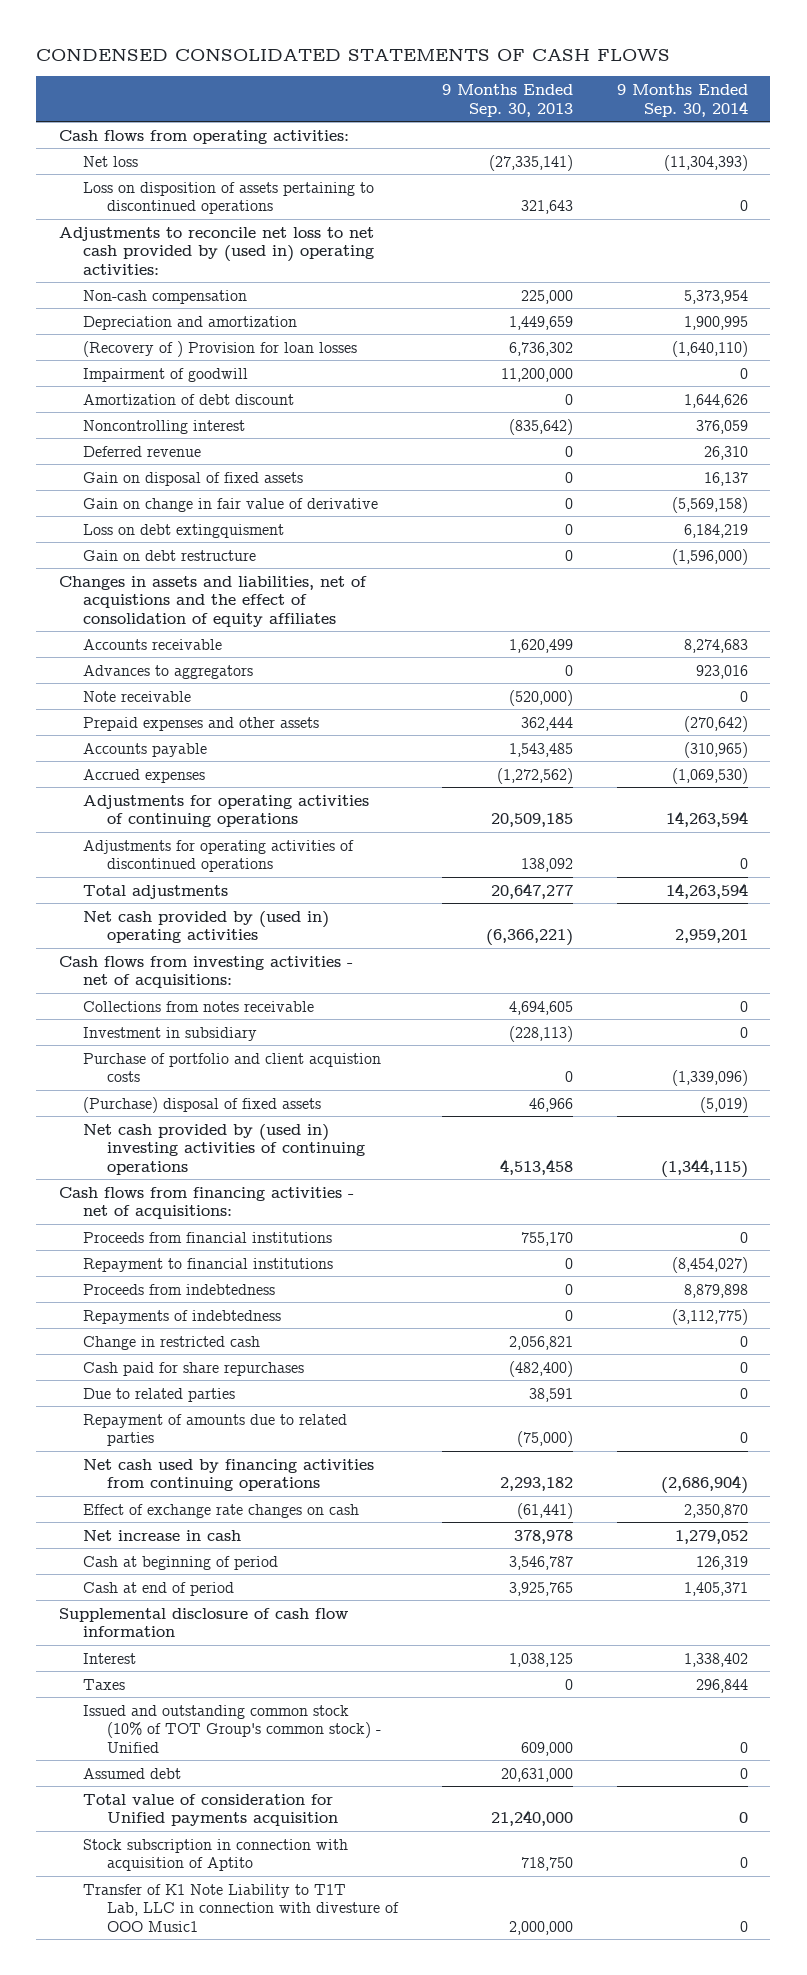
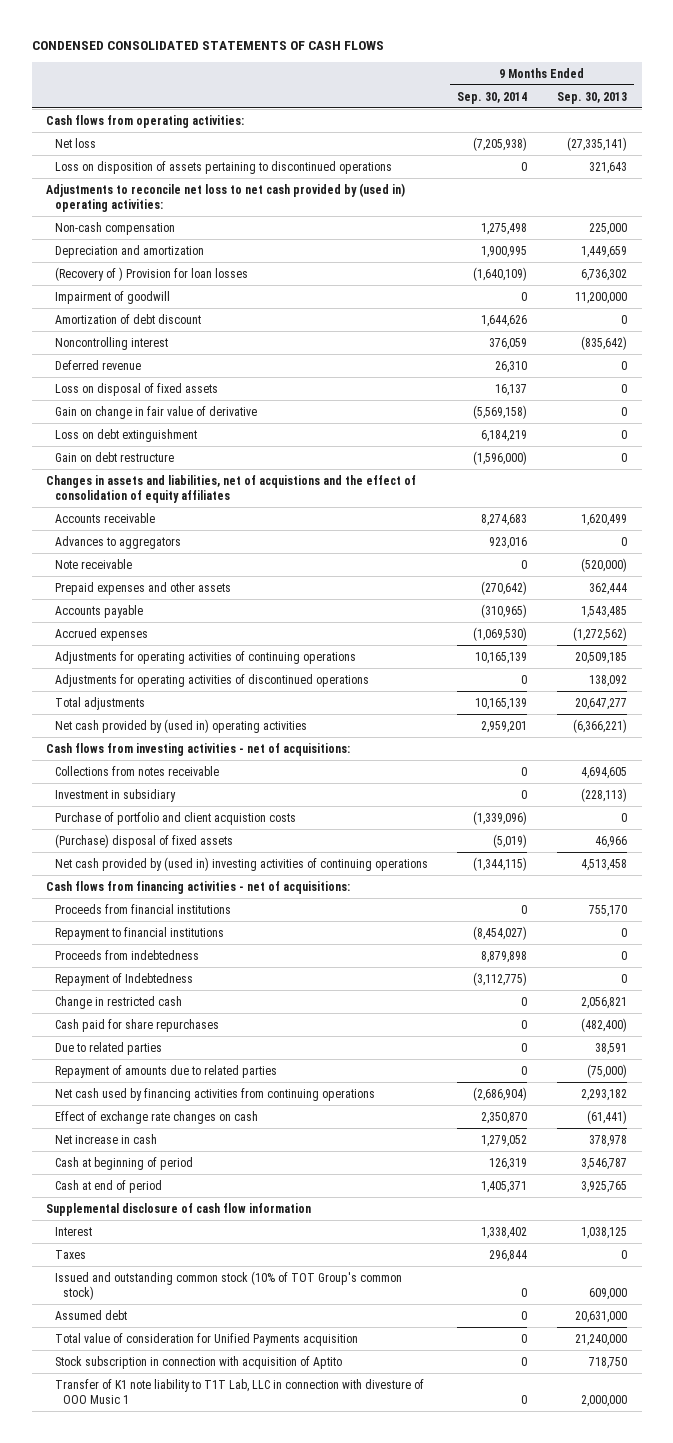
- | 9 Months Ended Sep. 30, 2013 | 9 Months Ended Sep. 30, 2014
+ | 9 Months Ended Sep. 30, 2014 | 9 Months Ended Sep. 30, 2013
- Net loss | (27,335,141) | (11,304,393)
+ Net loss | (7,205,938) | (27,335,141)
- Non-cash compensation | 225,000 | 5,373,954
+ Non-cash compensation | 1,275,498 | 225,000
- (Recovery of ) Provision for loan losses | 6,736,302 | (1,640,110)
+ (Recovery of ) Provision for loan losses | (1,640,109) | 6,736,302
- Gain on disposal of fixed assets | 0 | 16,137
+ Loss on disposal of fixed assets | 16,137 | 0
- Loss on debt extingquisment | 0 | 6,184,219
+ Loss on debt extinguishment | 6,184,219 | 0
- Adjustments for operating activities of continuing operations | 20,509,185 | 14,263,594
+ Adjustments for operating activities of continuing operations | 10,165,139 | 20,509,185
- Total adjustments | 20,647,277 | 14,263,594
+ Total adjustments | 10,165,139 | 20,647,277
- Repayments of indebtedness | 0 | (3,112,775)
+ Repayment of Indebtedness | (3,112,775) | 0
- Issued and outstanding common stock (10% of TOT Group's common stock) - Unified | 609,000 | 0
+ Issued and outstanding common stock (10% of TOT Group's common stock) | 0 | 609,000
- Total value of consideration for Unified payments acquisition | 21,240,000 | 0
+ Total value of consideration for Unified Payments acquisition | 0 | 21,240,000
- Transfer of K1 Note Liability to T1T Lab, LLC in connection with divesture of OOO Music1 | 2,000,000 | 0
+ Transfer of K1 note liability to T1T Lab, LLC in connection with divesture of OOO Music 1 | 0 | 2,000,000

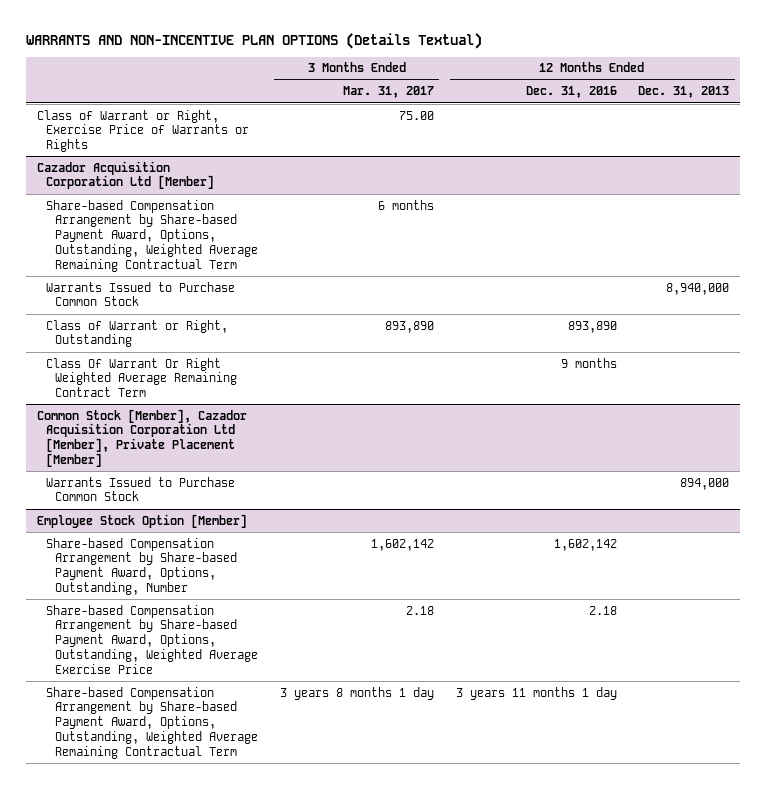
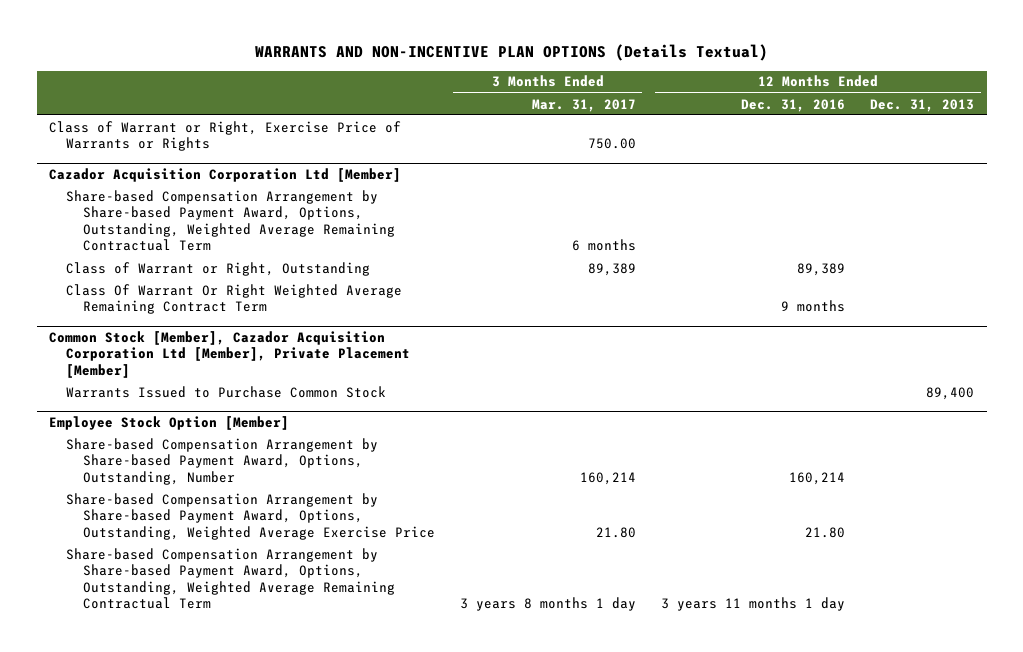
- Class of Warrant or Right, Exercise Price of Warrants or Rights | 75.00 | |
+ Class of Warrant or Right, Exercise Price of Warrants or Rights | 750.00 | |
@ Cazador Acquisition Corporation Ltd [Member]
- Warrants Issued to Purchase Common Stock | | | 8,940,000
- Class of Warrant or Right, Outstanding | 893,890 | 893,890 |
+ Class of Warrant or Right, Outstanding | 89,389 | 89,389 |
@ Common Stock [Member], Cazador Acquisition Corporation Ltd [Member], Private Placement [Member]
- Warrants Issued to Purchase Common Stock | | | 894,000
+ Warrants Issued to Purchase Common Stock | | | 89,400
@ Employee Stock Option [Member]
- Share-based Compensation Arrangement by Share-based Payment Award, Options, Outstanding, Number | 1,602,142 | 1,602,142 |
- Share-based Compensation Arrangement by Share-based Payment Award, Options, Outstanding, Weighted Average Exercise Price | 2.18 | 2.18 |
+ Share-based Compensation Arrangement by Share-based Payment Award, Options, Outstanding, Number | 160,214 | 160,214 |
+ Share-based Compensation Arrangement by Share-based Payment Award, Options, Outstanding, Weighted Average Exercise Price | 21.80 | 21.80 |

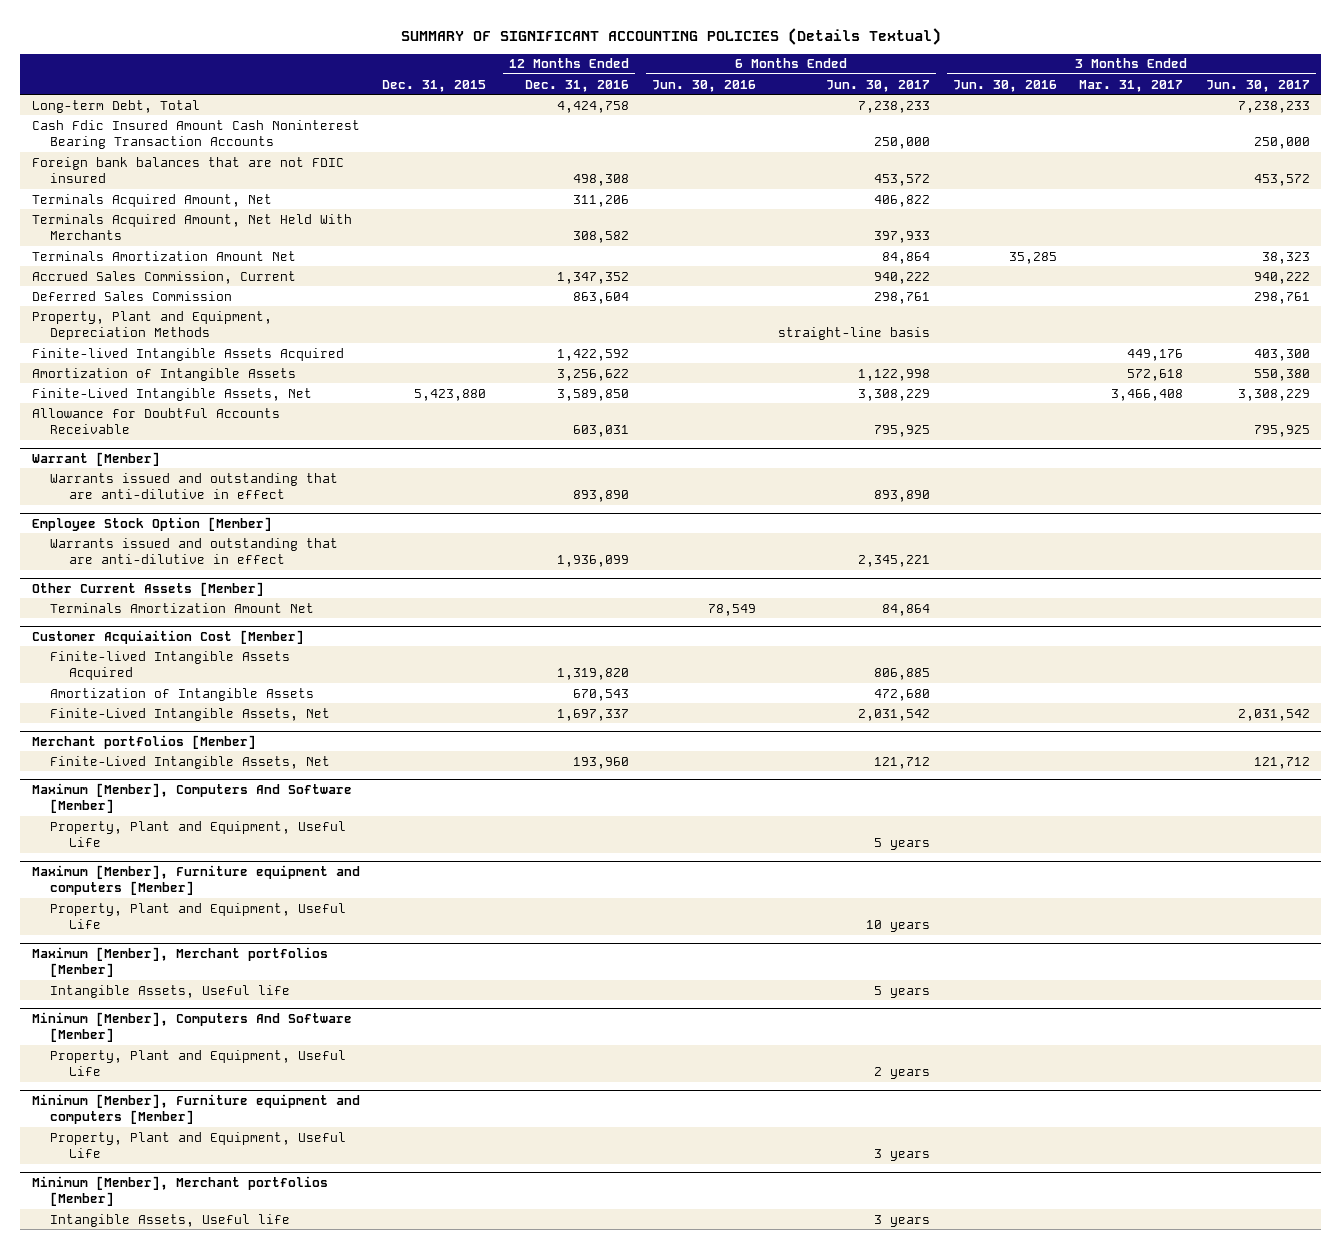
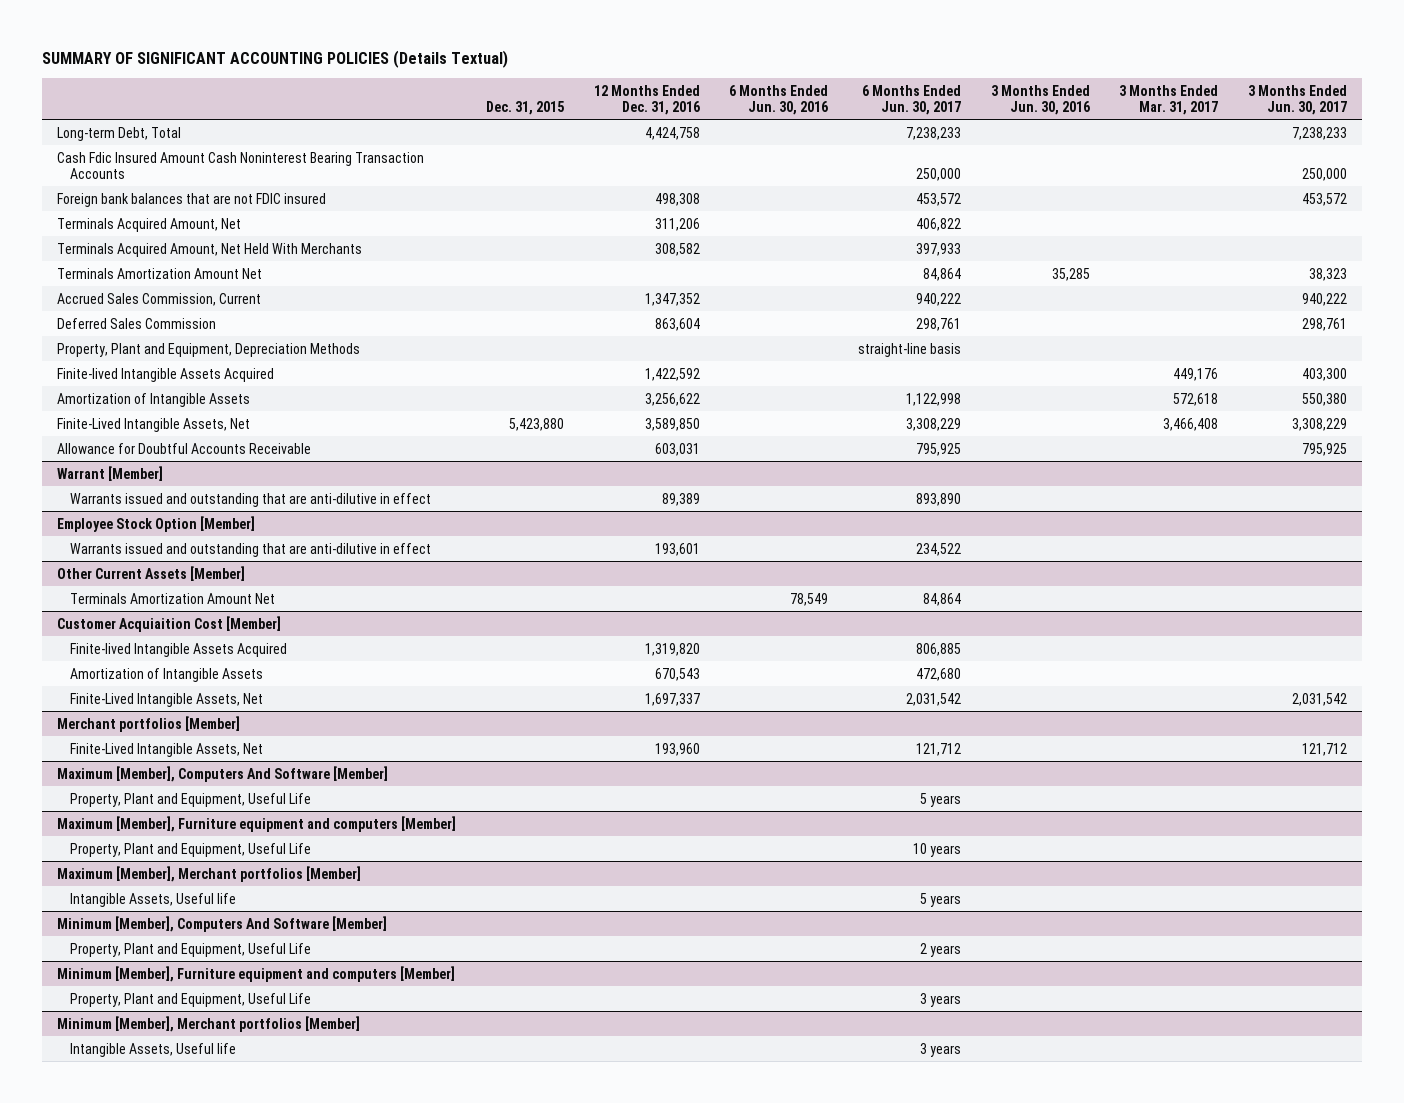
@ Warrant [Member]
- Warrants issued and outstanding that are anti-dilutive in effect | | 893,890 | | 893,890 | | |
+ Warrants issued and outstanding that are anti-dilutive in effect | | 89,389 | | 893,890 | | |
@ Employee Stock Option [Member]
- Warrants issued and outstanding that are anti-dilutive in effect | | 1,936,099 | | 2,345,221 | | |
+ Warrants issued and outstanding that are anti-dilutive in effect | | 193,601 | | 234,522 | | |

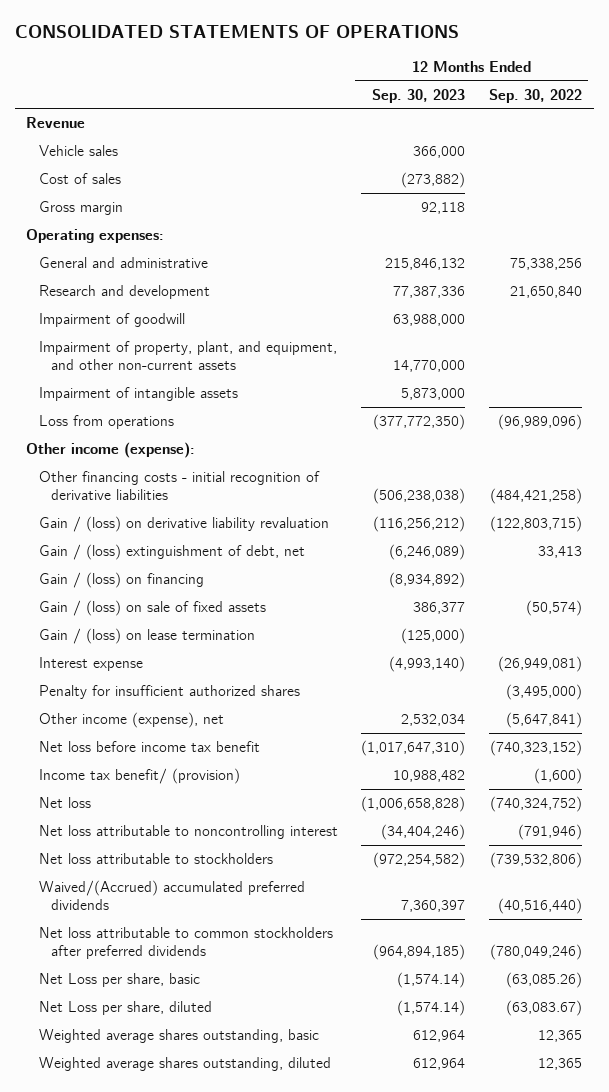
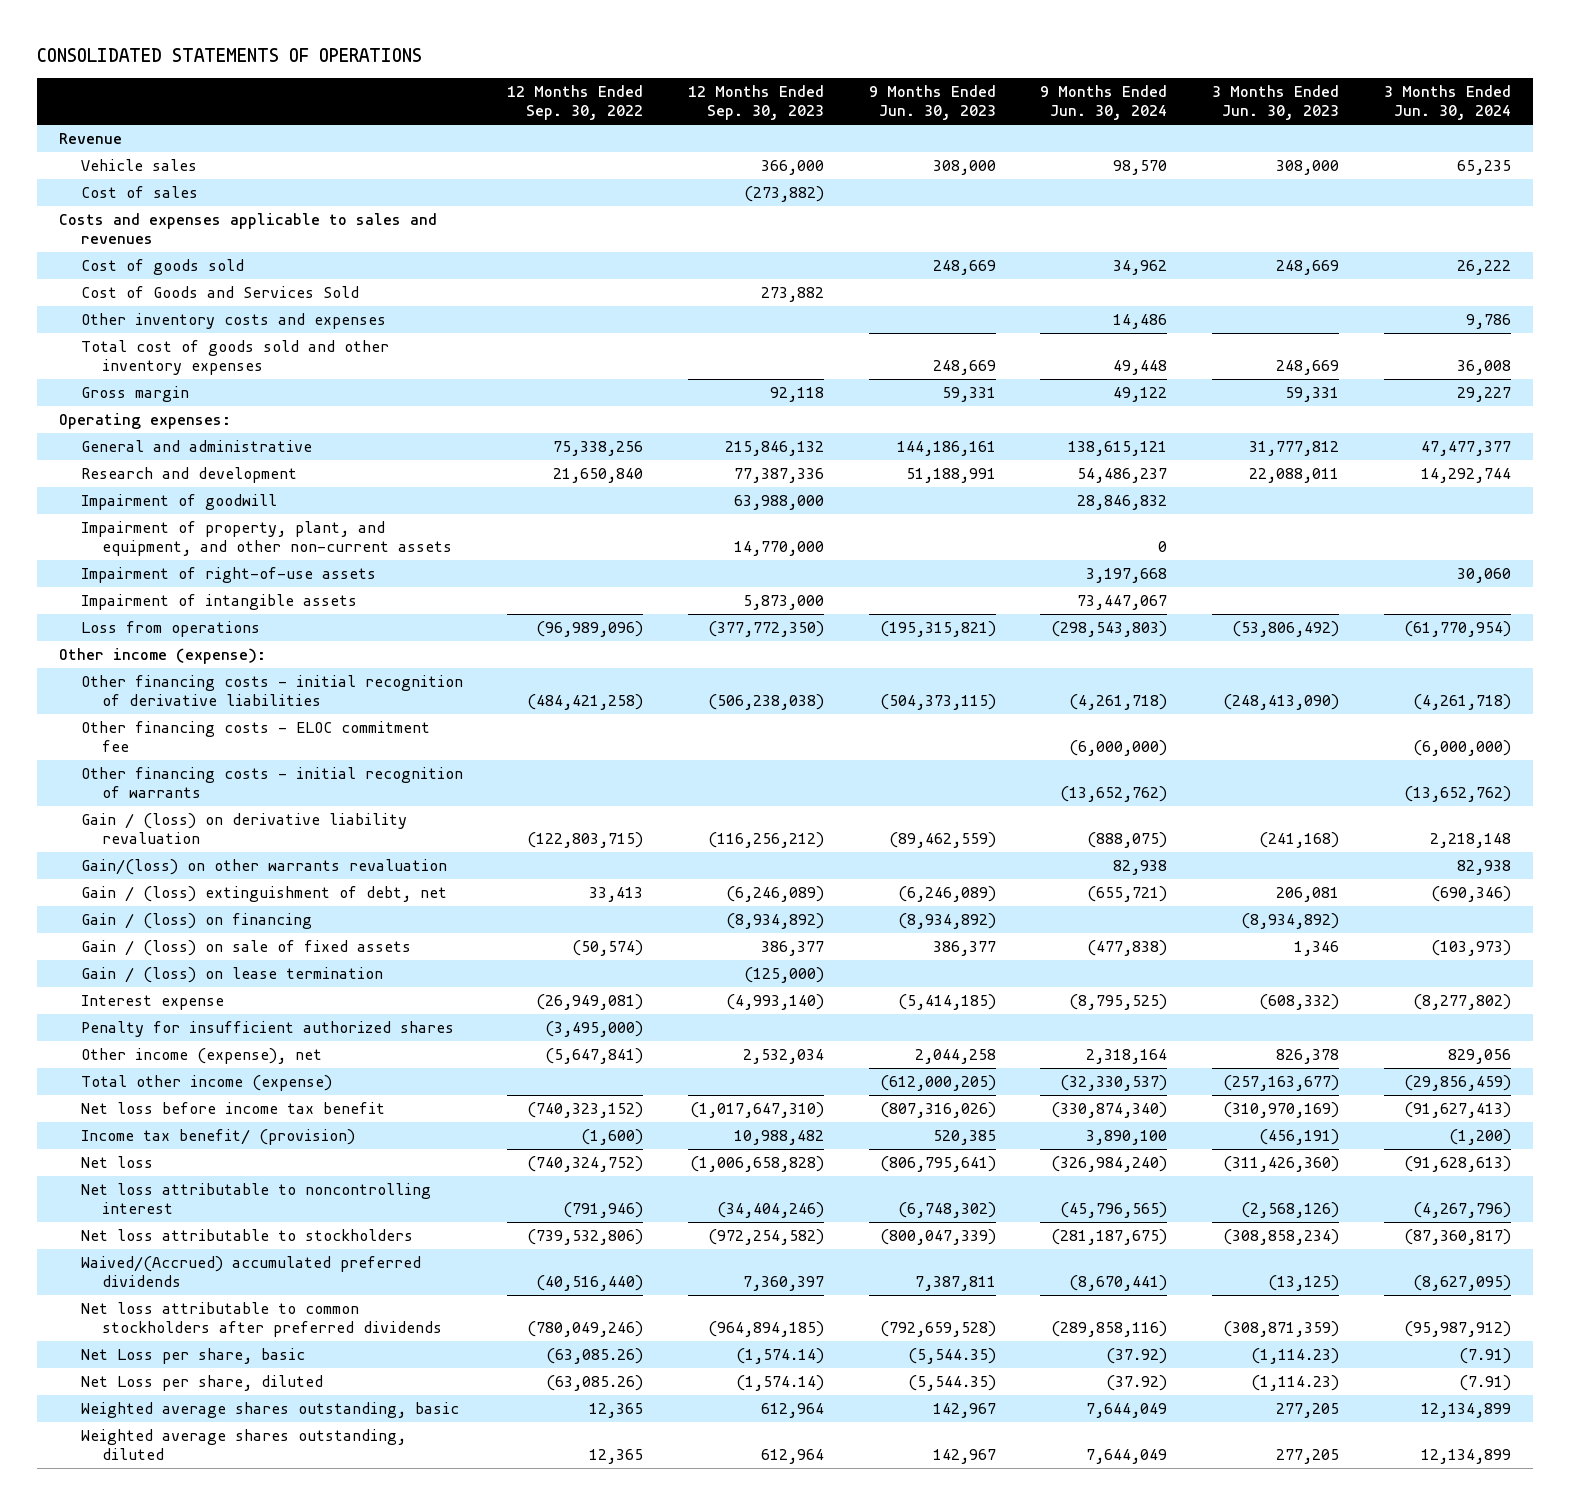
- | 12 Months Ended Sep. 30, 2023 | 12 Months Ended Sep. 30, 2022
+ | 12 Months Ended Sep. 30, 2022 | 12 Months Ended Sep. 30, 2023 | 9 Months Ended Jun. 30, 2023 | 9 Months Ended Jun. 30, 2024 | 3 Months Ended Jun. 30, 2023 | 3 Months Ended Jun. 30, 2024
+ Costs and expenses applicable to sales and revenues
+ Cost of goods sold | | | 248,669 | 34,962 | 248,669 | 26,222
+ Cost of Goods and Services Sold | | 273,882 | | | |
+ Other inventory costs and expenses | | | | 14,486 | | 9,786
+ Total cost of goods sold and other inventory expenses | | | 248,669 | 49,448 | 248,669 | 36,008
+ Impairment of right-of-use assets | | | | 3,197,668 | | 30,060
+ Other financing costs - ELOC commitment fee | | | | (6,000,000) | | (6,000,000)
+ Other financing costs - initial recognition of warrants | | | | (13,652,762) | | (13,652,762)
+ Gain/(loss) on other warrants revaluation | | | | 82,938 | | 82,938
+ Total other income (expense) | | | (612,000,205) | (32,330,537) | (257,163,677) | (29,856,459)
- Net Loss per share, diluted | (1,574.14) | (63,083.67)
+ Net Loss per share, diluted | (63,085.26) | (1,574.14) | (5,544.35) | (37.92) | (1,114.23) | (7.91)

